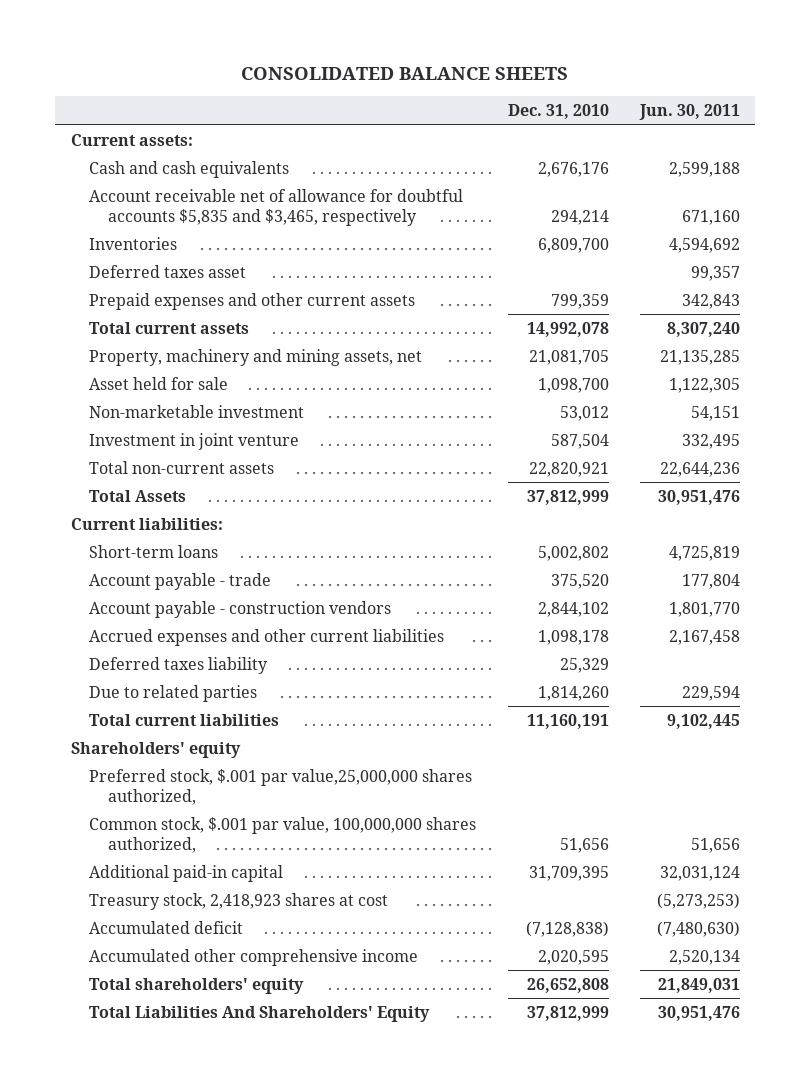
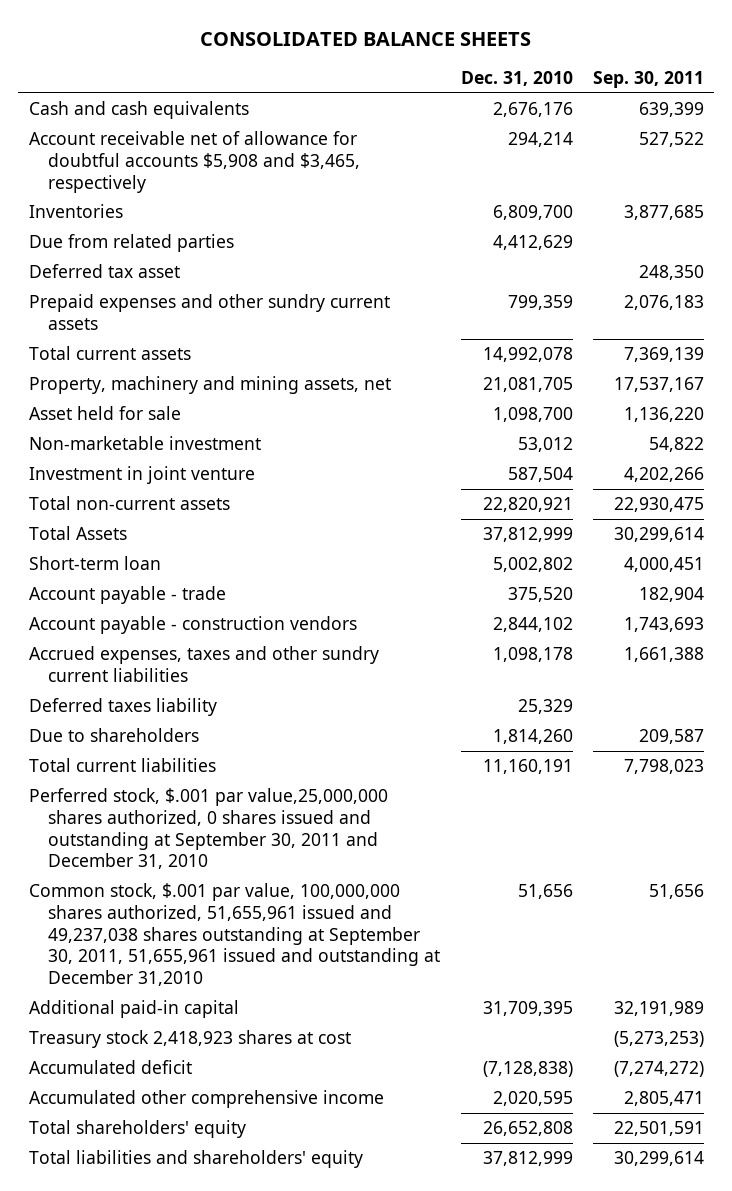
- | Dec. 31, 2010 | Jun. 30, 2011
+ | Dec. 31, 2010 | Sep. 30, 2011
- Current assets:
- Account receivable net of allowance for doubtful accounts $5,835 and $3,465, respectively | 294,214 | 671,160
+ Account receivable net of allowance for doubtful accounts $5,908 and $3,465, respectively | 294,214 | 527,522
- Deferred taxes asset | | 99,357
- Prepaid expenses and other current assets | 799,359 | 342,843
+ Due from related parties | 4,412,629 |
+ Deferred tax asset | | 248,350
+ Prepaid expenses and other sundry current assets | 799,359 | 2,076,183
- Current liabilities:
- Short-term loans | 5,002,802 | 4,725,819
+ Short-term loan | 5,002,802 | 4,000,451
- Accrued expenses and other current liabilities | 1,098,178 | 2,167,458
+ Accrued expenses, taxes and other sundry current liabilities | 1,098,178 | 1,661,388
- Due to related parties | 1,814,260 | 229,594
+ Due to shareholders | 1,814,260 | 209,587
- Shareholders' equity
- Preferred stock, $.001 par value,25,000,000 shares authorized,
- Common stock, $.001 par value, 100,000,000 shares authorized, | 51,656 | 51,656
+ Perferred stock, $.001 par value,25,000,000 shares authorized, 0 shares issued and outstanding at September 30, 2011 and December 31, 2010
+ Common stock, $.001 par value, 100,000,000 shares authorized, 51,655,961 issued and 49,237,038 shares outstanding at September 30, 2011, 51,655,961 issued and outstanding at December 31,2010 | 51,656 | 51,656
- Treasury stock, 2,418,923 shares at cost | | (5,273,253)
+ Treasury stock 2,418,923 shares at cost | | (5,273,253)
- Total Liabilities And Shareholders' Equity | 37,812,999 | 30,951,476
+ Total liabilities and shareholders' equity | 37,812,999 | 30,299,614

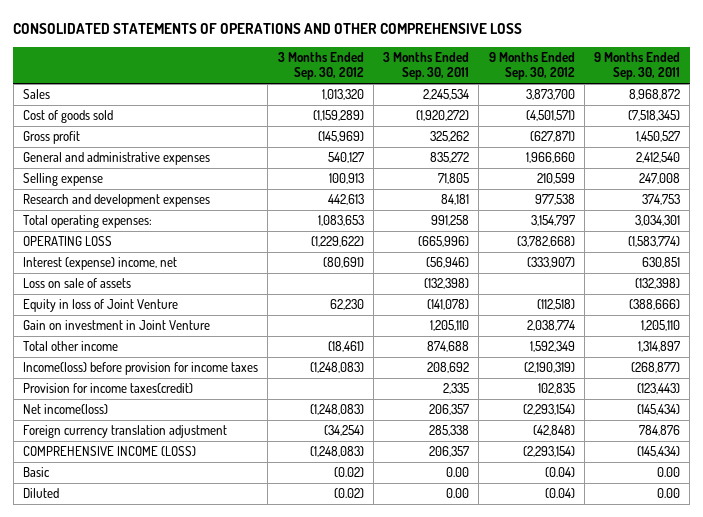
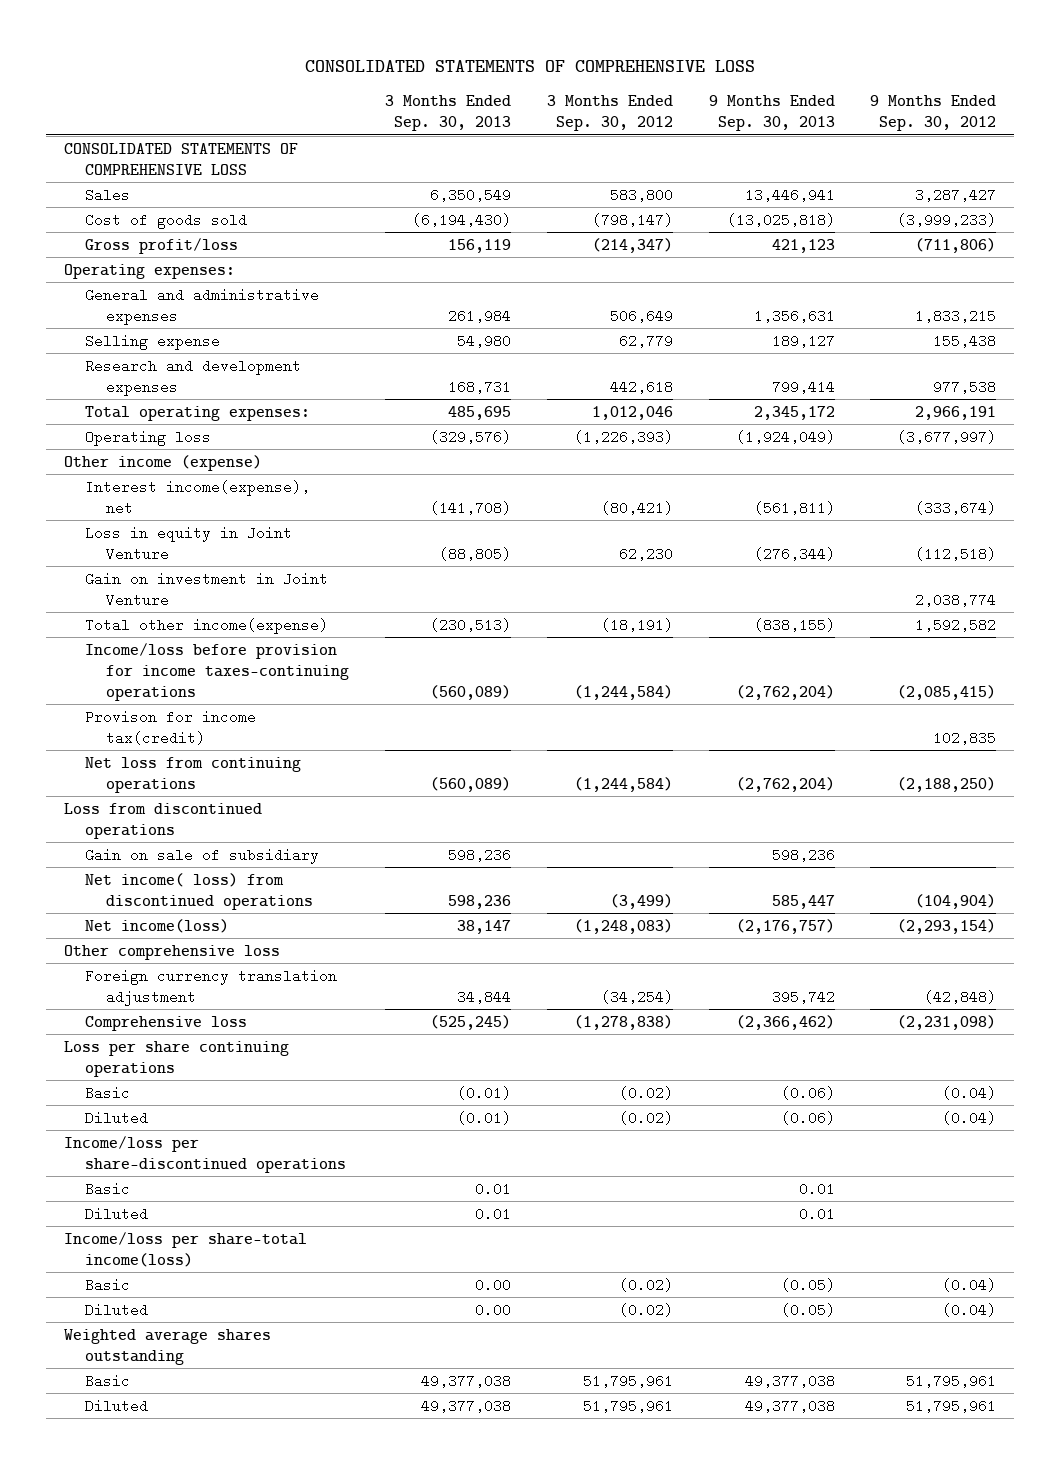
- CONSOLIDATED STATEMENTS OF OPERATIONS AND OTHER COMPREHENSIVE LOSS
+ CONSOLIDATED STATEMENTS OF COMPREHENSIVE LOSS
- | 3 Months Ended Sep. 30, 2012 | 3 Months Ended Sep. 30, 2011 | 9 Months Ended Sep. 30, 2012 | 9 Months Ended Sep. 30, 2011
+ | 3 Months Ended Sep. 30, 2013 | 3 Months Ended Sep. 30, 2012 | 9 Months Ended Sep. 30, 2013 | 9 Months Ended Sep. 30, 2012
- Sales | 1,013,320 | 2,245,534 | 3,873,700 | 8,968,872
- Cost of goods sold | (1,159,289) | (1,920,272) | (4,501,571) | (7,518,345)
- Gross profit | (145,969) | 325,262 | (627,871) | 1,450,527
- General and administrative expenses | 540,127 | 835,272 | 1,966,660 | 2,412,540
- Selling expense | 100,913 | 71,805 | 210,599 | 247,008
- Research and development expenses | 442,613 | 84,181 | 977,538 | 374,753
- Total operating expenses: | 1,083,653 | 991,258 | 3,154,797 | 3,034,301
- OPERATING LOSS | (1,229,622) | (665,996) | (3,782,668) | (1,583,774)
- Interest (expense) income, net | (80,691) | (56,946) | (333,907) | 630,851
- Loss on sale of assets | | (132,398) | | (132,398)
- Equity in loss of Joint Venture | 62,230 | (141,078) | (112,518) | (388,666)
+ CONSOLIDATED STATEMENTS OF COMPREHENSIVE LOSS
+ Sales | 6,350,549 | 583,800 | 13,446,941 | 3,287,427
+ Cost of goods sold | (6,194,430) | (798,147) | (13,025,818) | (3,999,233)
+ Gross profit/loss | 156,119 | (214,347) | 421,123 | (711,806)
+ Operating expenses:
+ General and administrative expenses | 261,984 | 506,649 | 1,356,631 | 1,833,215
+ Selling expense | 54,980 | 62,779 | 189,127 | 155,438
+ Research and development expenses | 168,731 | 442,618 | 799,414 | 977,538
+ Total operating expenses: | 485,695 | 1,012,046 | 2,345,172 | 2,966,191
+ Operating loss | (329,576) | (1,226,393) | (1,924,049) | (3,677,997)
+ Other income (expense)
+ Interest income(expense), net | (141,708) | (80,421) | (561,811) | (333,674)
+ Loss in equity in Joint Venture | (88,805) | 62,230 | (276,344) | (112,518)
- Total other income | (18,461) | 874,688 | 1,592,349 | 1,314,897
- Income(loss) before provision for income taxes | (1,248,083) | 208,692 | (2,190,319) | (268,877)
- Provision for income taxes(credit) | | 2,335 | 102,835 | (123,443)
+ Total other income(expense) | (230,513) | (18,191) | (838,155) | 1,592,582
+ Income/loss before provision for income taxes-continuing operations | (560,089) | (1,244,584) | (2,762,204) | (2,085,415)
+ Provison for income tax(credit) | | | | 102,835
+ Net loss from continuing operations | (560,089) | (1,244,584) | (2,762,204) | (2,188,250)
+ Loss from discontinued operations
+ Gain on sale of subsidiary | 598,236 | | 598,236 |
+ Net income( loss) from discontinued operations | 598,236 | (3,499) | 585,447 | (104,904)
+ Other comprehensive loss
- COMPREHENSIVE INCOME (LOSS) | (1,248,083) | 206,357 | (2,293,154) | (145,434)
+ Comprehensive loss | (525,245) | (1,278,838) | (2,366,462) | (2,231,098)
+ Loss per share continuing operations
+ Income/loss per share-discontinued operations
+ Basic | 0.01 | | 0.01 |
+ Diluted | 0.01 | | 0.01 |
+ Income/loss per share-total income(loss)
+ Basic | 0.00 | (0.02) | (0.05) | (0.04)
+ Diluted | 0.00 | (0.02) | (0.05) | (0.04)
+ Weighted average shares outstanding
+ Basic | 49,377,038 | 51,795,961 | 49,377,038 | 51,795,961
+ Diluted | 49,377,038 | 51,795,961 | 49,377,038 | 51,795,961

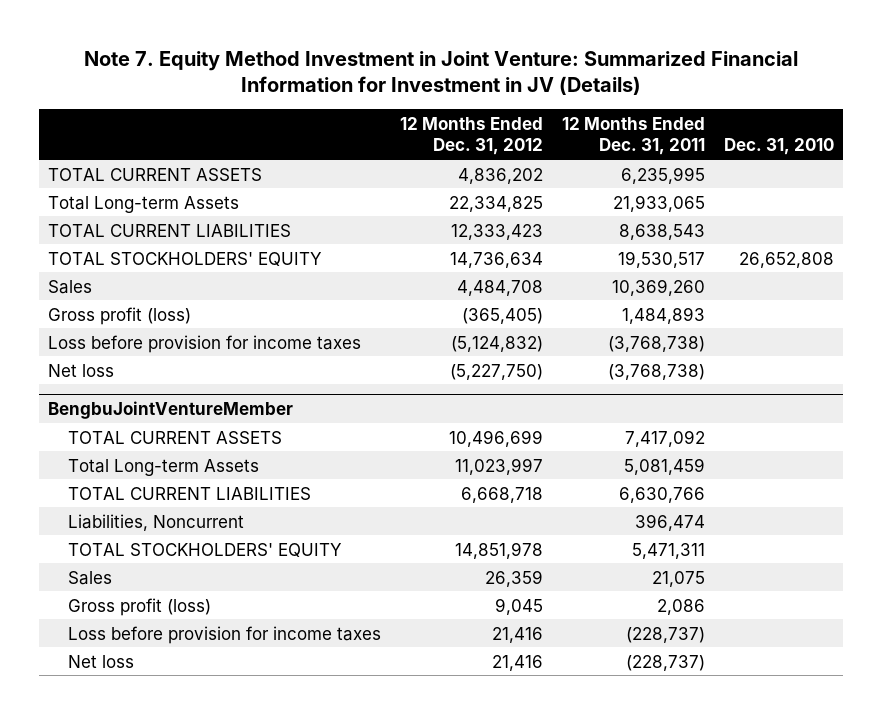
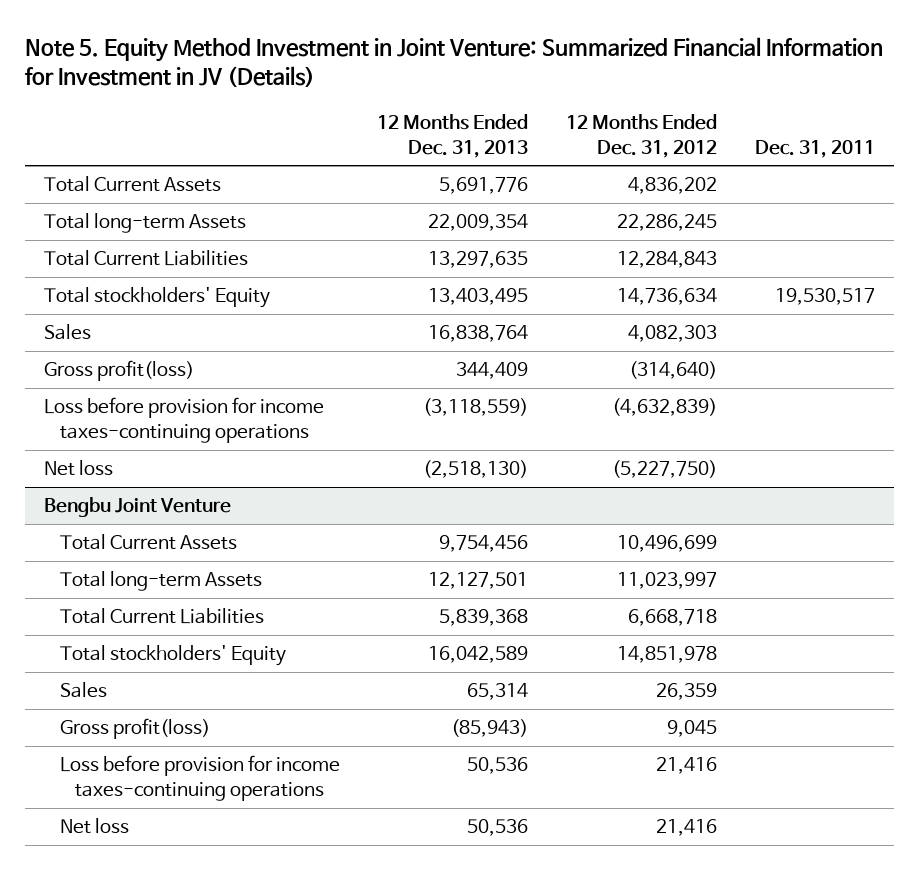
- Note 7. Equity Method Investment in Joint Venture: Summarized Financial Information for Investment in JV (Details)
+ Note 5. Equity Method Investment in Joint Venture: Summarized Financial Information for Investment in JV (Details)
- | 12 Months Ended Dec. 31, 2012 | 12 Months Ended Dec. 31, 2011 | Dec. 31, 2010
+ | 12 Months Ended Dec. 31, 2013 | 12 Months Ended Dec. 31, 2012 | Dec. 31, 2011
- TOTAL CURRENT ASSETS | 4,836,202 | 6,235,995 |
- Total Long-term Assets | 22,334,825 | 21,933,065 |
- TOTAL CURRENT LIABILITIES | 12,333,423 | 8,638,543 |
- TOTAL STOCKHOLDERS' EQUITY | 14,736,634 | 19,530,517 | 26,652,808
- Sales | 4,484,708 | 10,369,260 |
- Gross profit (loss) | (365,405) | 1,484,893 |
- Loss before provision for income taxes | (5,124,832) | (3,768,738) |
+ Total Current Assets | 5,691,776 | 4,836,202 |
+ Total long-term Assets | 22,009,354 | 22,286,245 |
+ Total Current Liabilities | 13,297,635 | 12,284,843 |
+ Total stockholders' Equity | 13,403,495 | 14,736,634 | 19,530,517
+ Sales | 16,838,764 | 4,082,303 |
+ Gross profit(loss) | 344,409 | (314,640) |
+ Loss before provision for income taxes-continuing operations | (3,118,559) | (4,632,839) |
- BengbuJointVentureMember
- TOTAL CURRENT ASSETS | 10,496,699 | 7,417,092 |
- Total Long-term Assets | 11,023,997 | 5,081,459 |
- TOTAL CURRENT LIABILITIES | 6,668,718 | 6,630,766 |
- Liabilities, Noncurrent | | 396,474 |
- TOTAL STOCKHOLDERS' EQUITY | 14,851,978 | 5,471,311 |
+ Bengbu Joint Venture
+ Total Current Assets | 9,754,456 | 10,496,699 |
+ Total long-term Assets | 12,127,501 | 11,023,997 |
+ Total Current Liabilities | 5,839,368 | 6,668,718 |
+ Total stockholders' Equity | 16,042,589 | 14,851,978 |
- Gross profit (loss) | 9,045 | 2,086 |
- Loss before provision for income taxes | 21,416 | (228,737) |
+ Gross profit(loss) | (85,943) | 9,045 |
+ Loss before provision for income taxes-continuing operations | 50,536 | 21,416 |

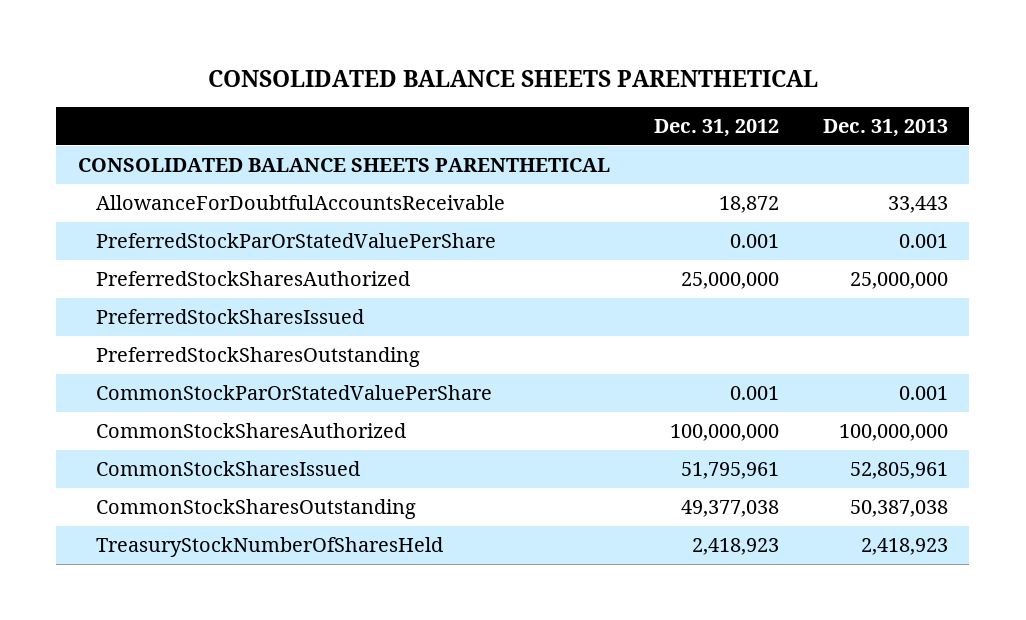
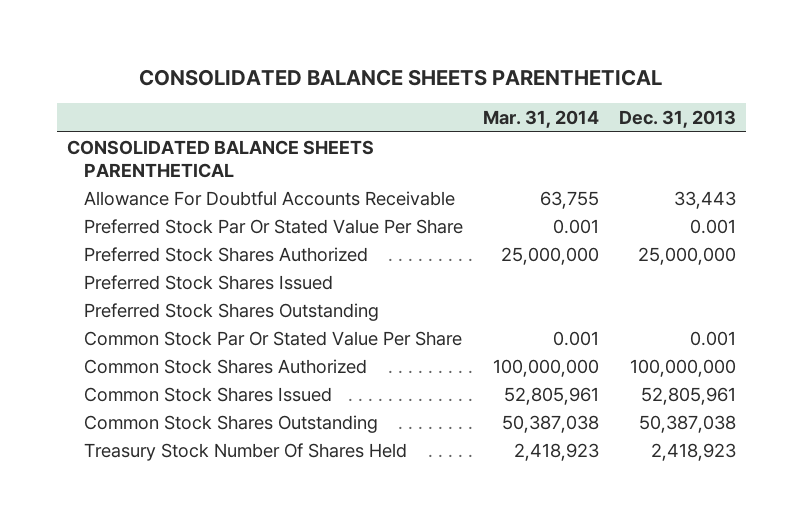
- | Dec. 31, 2012 | Dec. 31, 2013
+ | Mar. 31, 2014 | Dec. 31, 2013
- AllowanceForDoubtfulAccountsReceivable | 18,872 | 33,443
- PreferredStockParOrStatedValuePerShare | 0.001 | 0.001
- PreferredStockSharesAuthorized | 25,000,000 | 25,000,000
- PreferredStockSharesIssued
- PreferredStockSharesOutstanding
- CommonStockParOrStatedValuePerShare | 0.001 | 0.001
- CommonStockSharesAuthorized | 100,000,000 | 100,000,000
- CommonStockSharesIssued | 51,795,961 | 52,805,961
- CommonStockSharesOutstanding | 49,377,038 | 50,387,038
- TreasuryStockNumberOfSharesHeld | 2,418,923 | 2,418,923
+ Allowance For Doubtful Accounts Receivable | 63,755 | 33,443
+ Preferred Stock Par Or Stated Value Per Share | 0.001 | 0.001
+ Preferred Stock Shares Authorized | 25,000,000 | 25,000,000
+ Preferred Stock Shares Issued
+ Preferred Stock Shares Outstanding
+ Common Stock Par Or Stated Value Per Share | 0.001 | 0.001
+ Common Stock Shares Authorized | 100,000,000 | 100,000,000
+ Common Stock Shares Issued | 52,805,961 | 52,805,961
+ Common Stock Shares Outstanding | 50,387,038 | 50,387,038
+ Treasury Stock Number Of Shares Held | 2,418,923 | 2,418,923

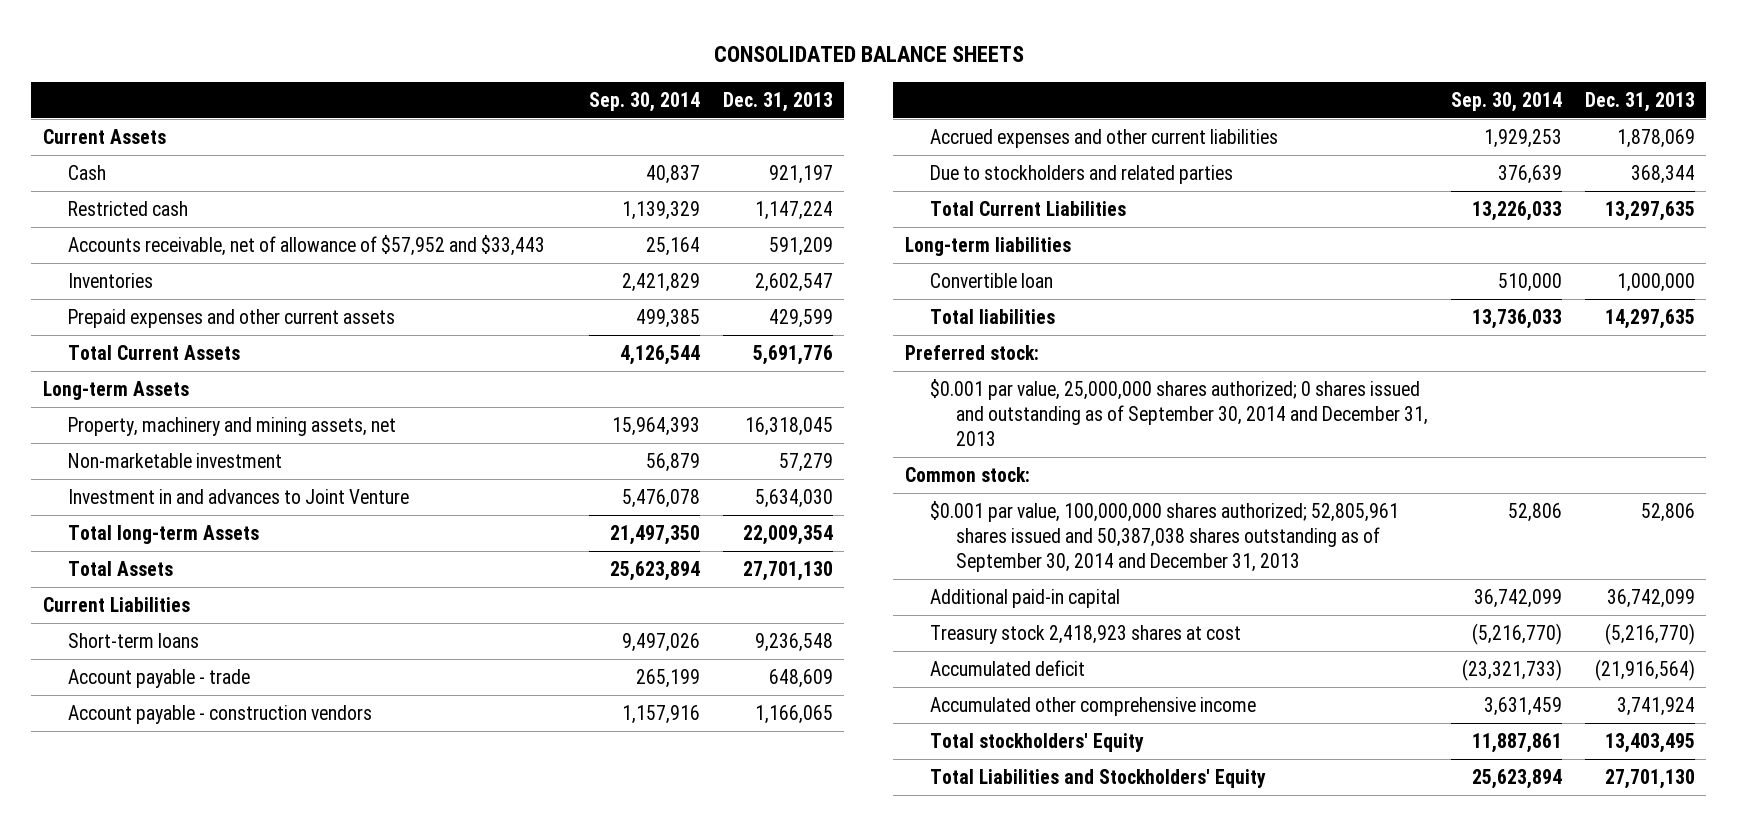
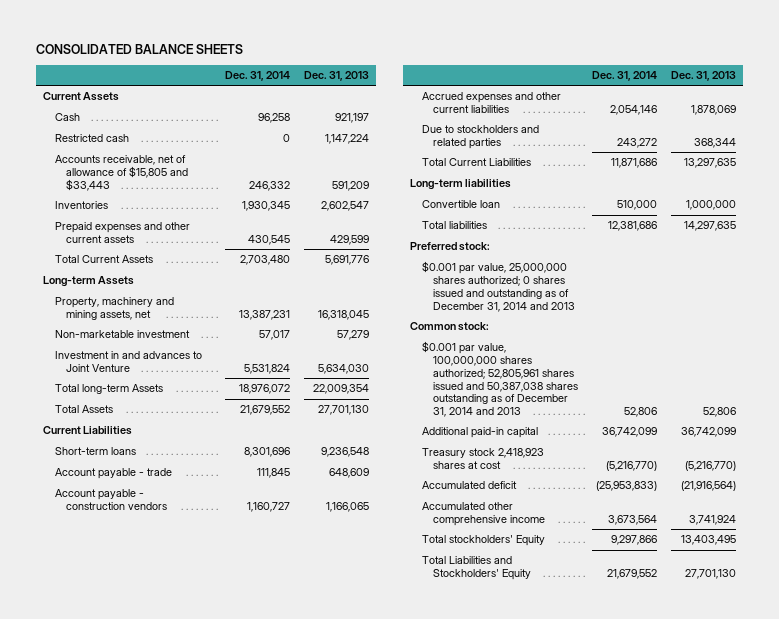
- | Sep. 30, 2014 | Dec. 31, 2013
+ | Dec. 31, 2014 | Dec. 31, 2013
- Accounts receivable, net of allowance of $57,952 and $33,443 | 25,164 | 591,209
+ Accounts receivable, net of allowance of $15,805 and $33,443 | 246,332 | 591,209
- $0.001 par value, 25,000,000 shares authorized; 0 shares issued and outstanding as of September 30, 2014 and December 31, 2013
+ $0.001 par value, 25,000,000 shares authorized; 0 shares issued and outstanding as of December 31, 2014 and 2013
- $0.001 par value, 100,000,000 shares authorized; 52,805,961 shares issued and 50,387,038 shares outstanding as of September 30, 2014 and December 31, 2013 | 52,806 | 52,806
+ $0.001 par value, 100,000,000 shares authorized; 52,805,961 shares issued and 50,387,038 shares outstanding as of December 31, 2014 and 2013 | 52,806 | 52,806

